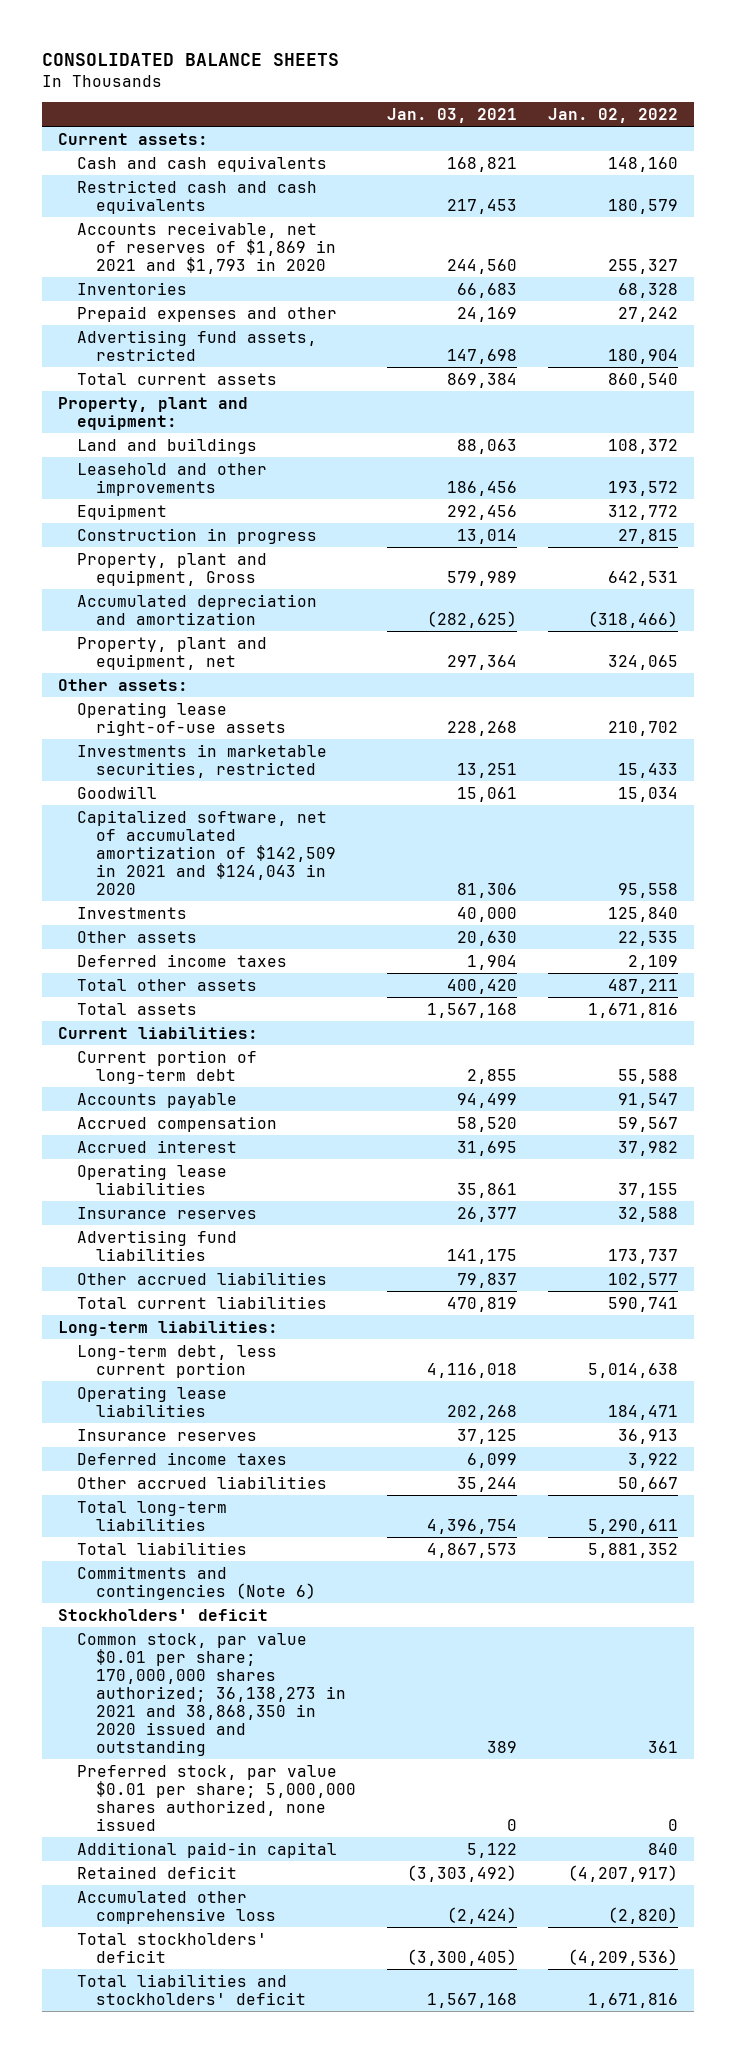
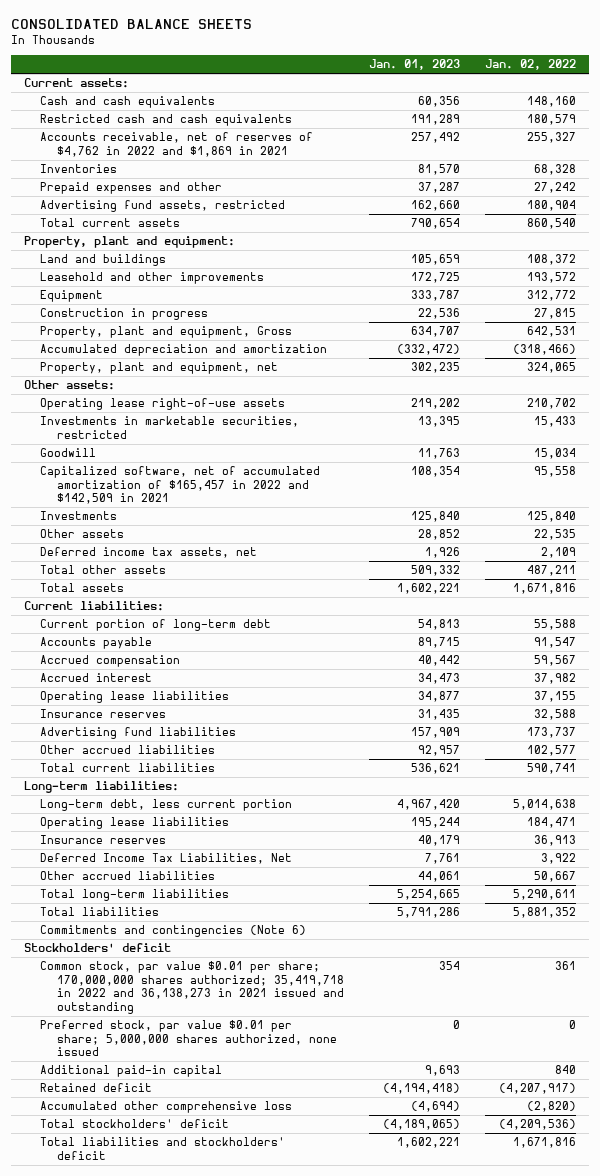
- | Jan. 03, 2021 | Jan. 02, 2022
+ | Jan. 01, 2023 | Jan. 02, 2022
- Accounts receivable, net of reserves of $1,869 in 2021 and $1,793 in 2020 | 244,560 | 255,327
+ Accounts receivable, net of reserves of $4,762 in 2022 and $1,869 in 2021 | 257,492 | 255,327
- Capitalized software, net of accumulated amortization of $142,509 in 2021 and $124,043 in 2020 | 81,306 | 95,558
+ Capitalized software, net of accumulated amortization of $165,457 in 2022 and $142,509 in 2021 | 108,354 | 95,558
- Deferred income taxes | 1,904 | 2,109
+ Deferred income tax assets, net | 1,926 | 2,109
- Deferred income taxes | 6,099 | 3,922
+ Deferred Income Tax Liabilities, Net | 7,761 | 3,922
- Common stock, par value $0.01 per share; 170,000,000 shares authorized; 36,138,273 in 2021 and 38,868,350 in 2020 issued and outstanding | 389 | 361
+ Common stock, par value $0.01 per share; 170,000,000 shares authorized; 35,419,718 in 2022 and 36,138,273 in 2021 issued and outstanding | 354 | 361

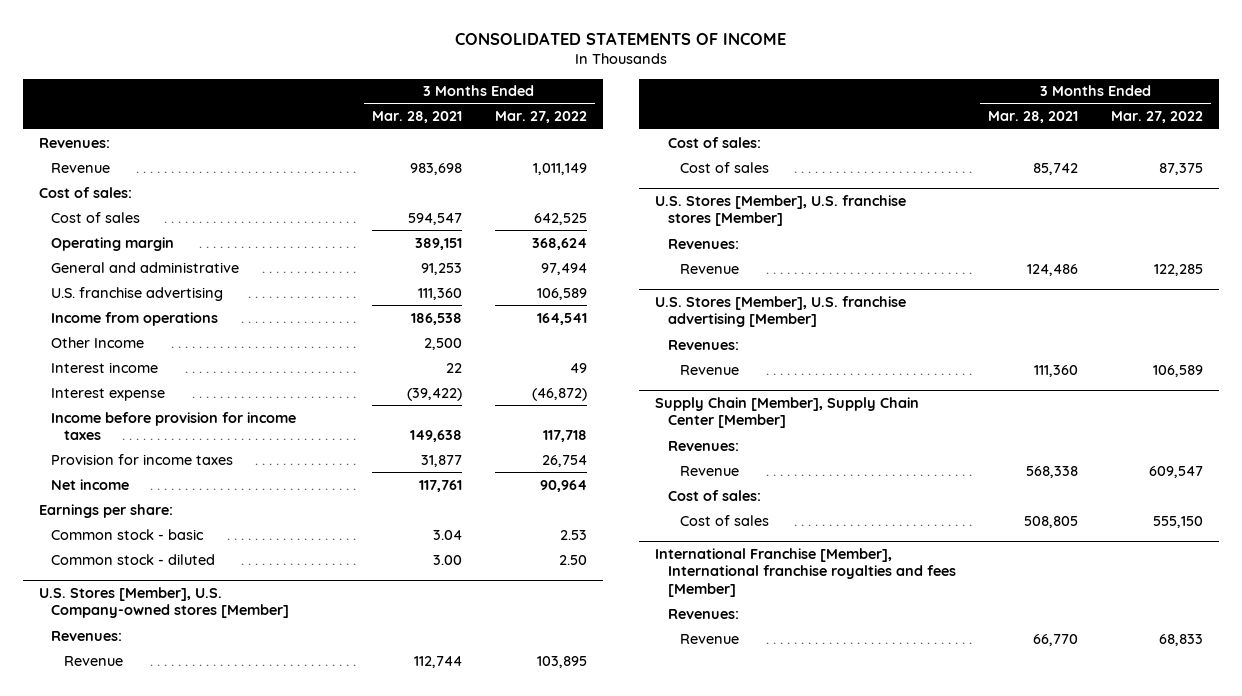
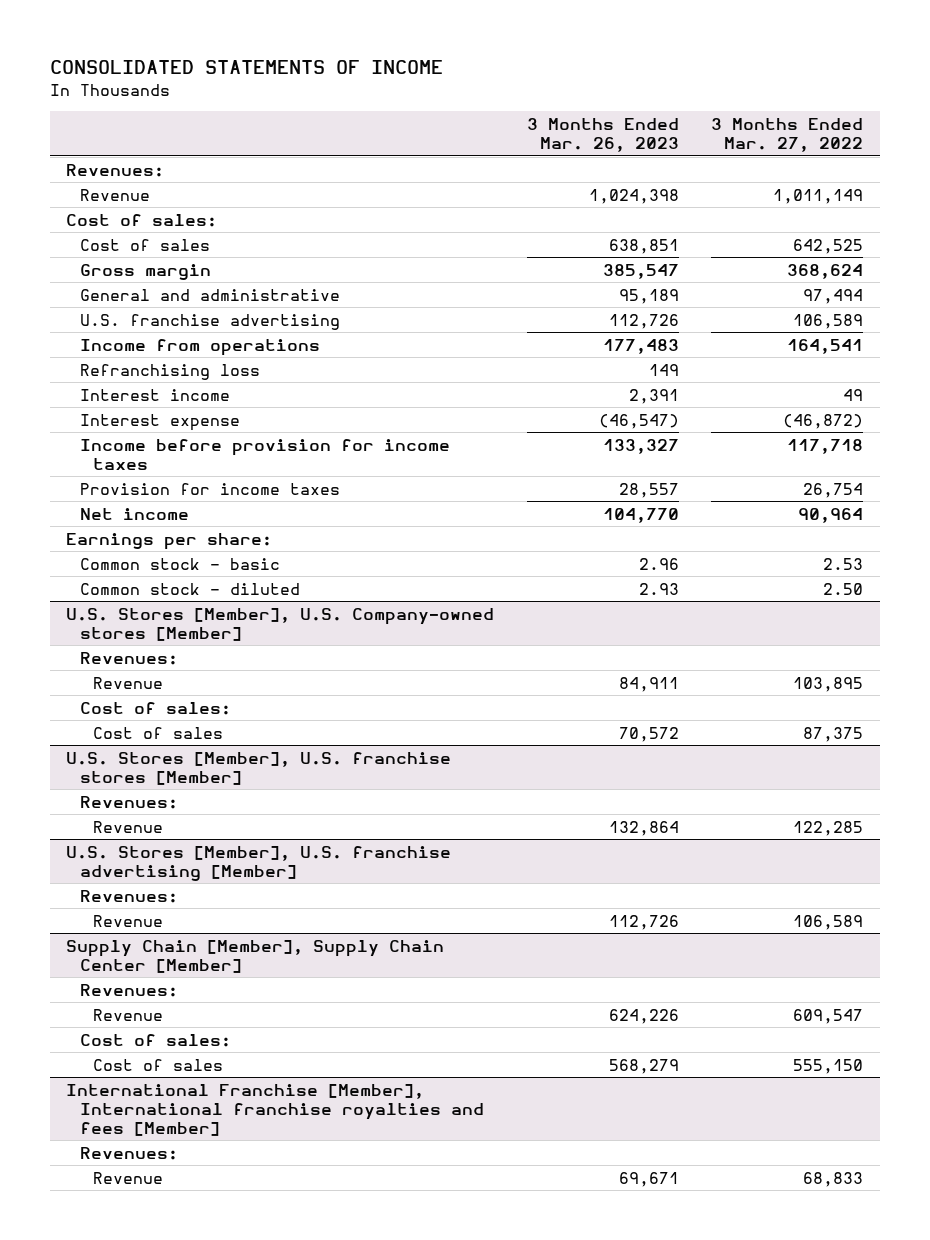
- | 3 Months Ended Mar. 28, 2021 | 3 Months Ended Mar. 27, 2022
+ | 3 Months Ended Mar. 26, 2023 | 3 Months Ended Mar. 27, 2022
- Operating margin | 389,151 | 368,624
+ Gross margin | 385,547 | 368,624
- Other Income | 2,500 |
+ Refranchising loss | 149 |

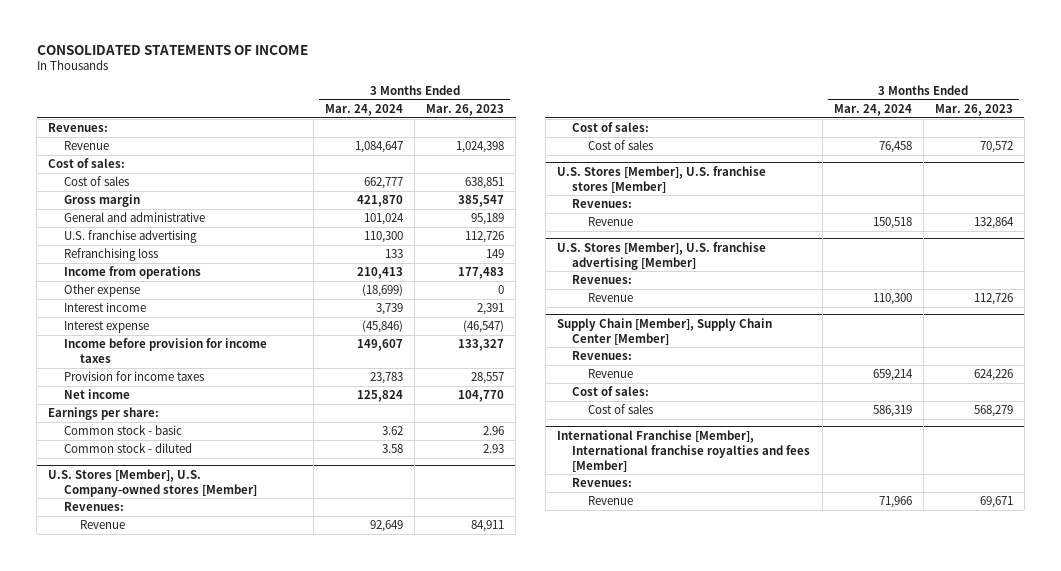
- | 3 Months Ended Mar. 26, 2023 | 3 Months Ended Mar. 27, 2022
+ | 3 Months Ended Mar. 24, 2024 | 3 Months Ended Mar. 26, 2023
moved down: Income from operations | 210,413 | 177,483
+ Other expense | (18,699) | 0

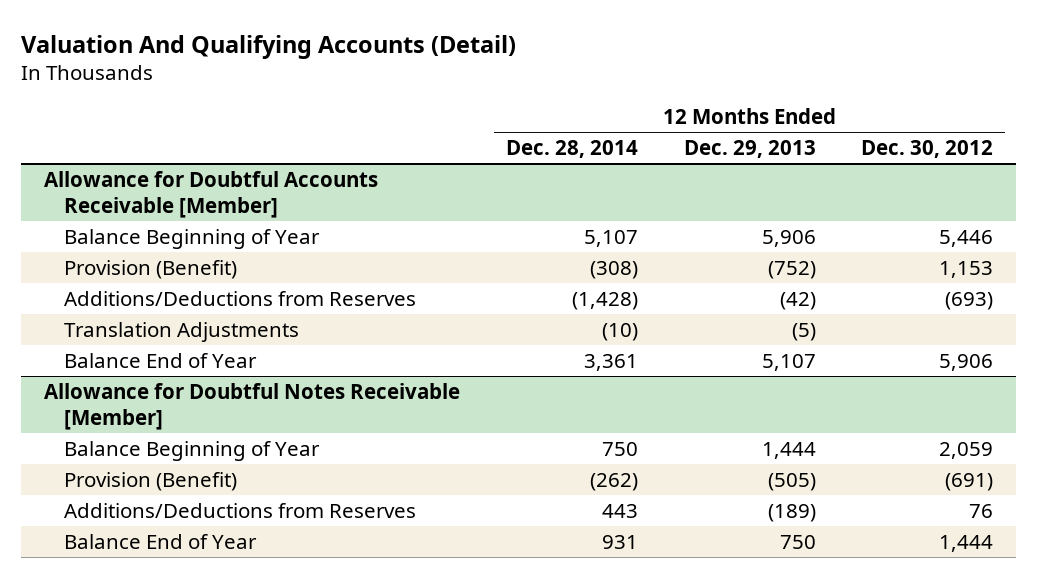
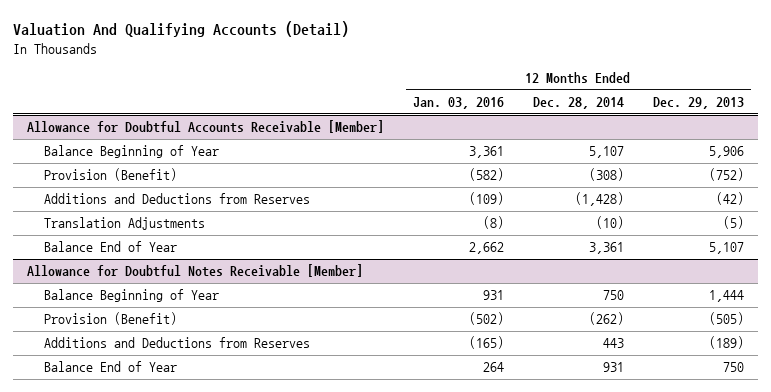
- | 12 Months Ended Dec. 28, 2014 | 12 Months Ended Dec. 29, 2013 | 12 Months Ended Dec. 30, 2012
+ | 12 Months Ended Jan. 03, 2016 | 12 Months Ended Dec. 28, 2014 | 12 Months Ended Dec. 29, 2013
@ Allowance for Doubtful Accounts Receivable [Member]
- Additions/Deductions from Reserves | (1,428) | (42) | (693)
+ Additions and Deductions from Reserves | (109) | (1,428) | (42)
@ Allowance for Doubtful Notes Receivable [Member]
- Additions/Deductions from Reserves | 443 | (189) | 76
+ Additions and Deductions from Reserves | (165) | 443 | (189)

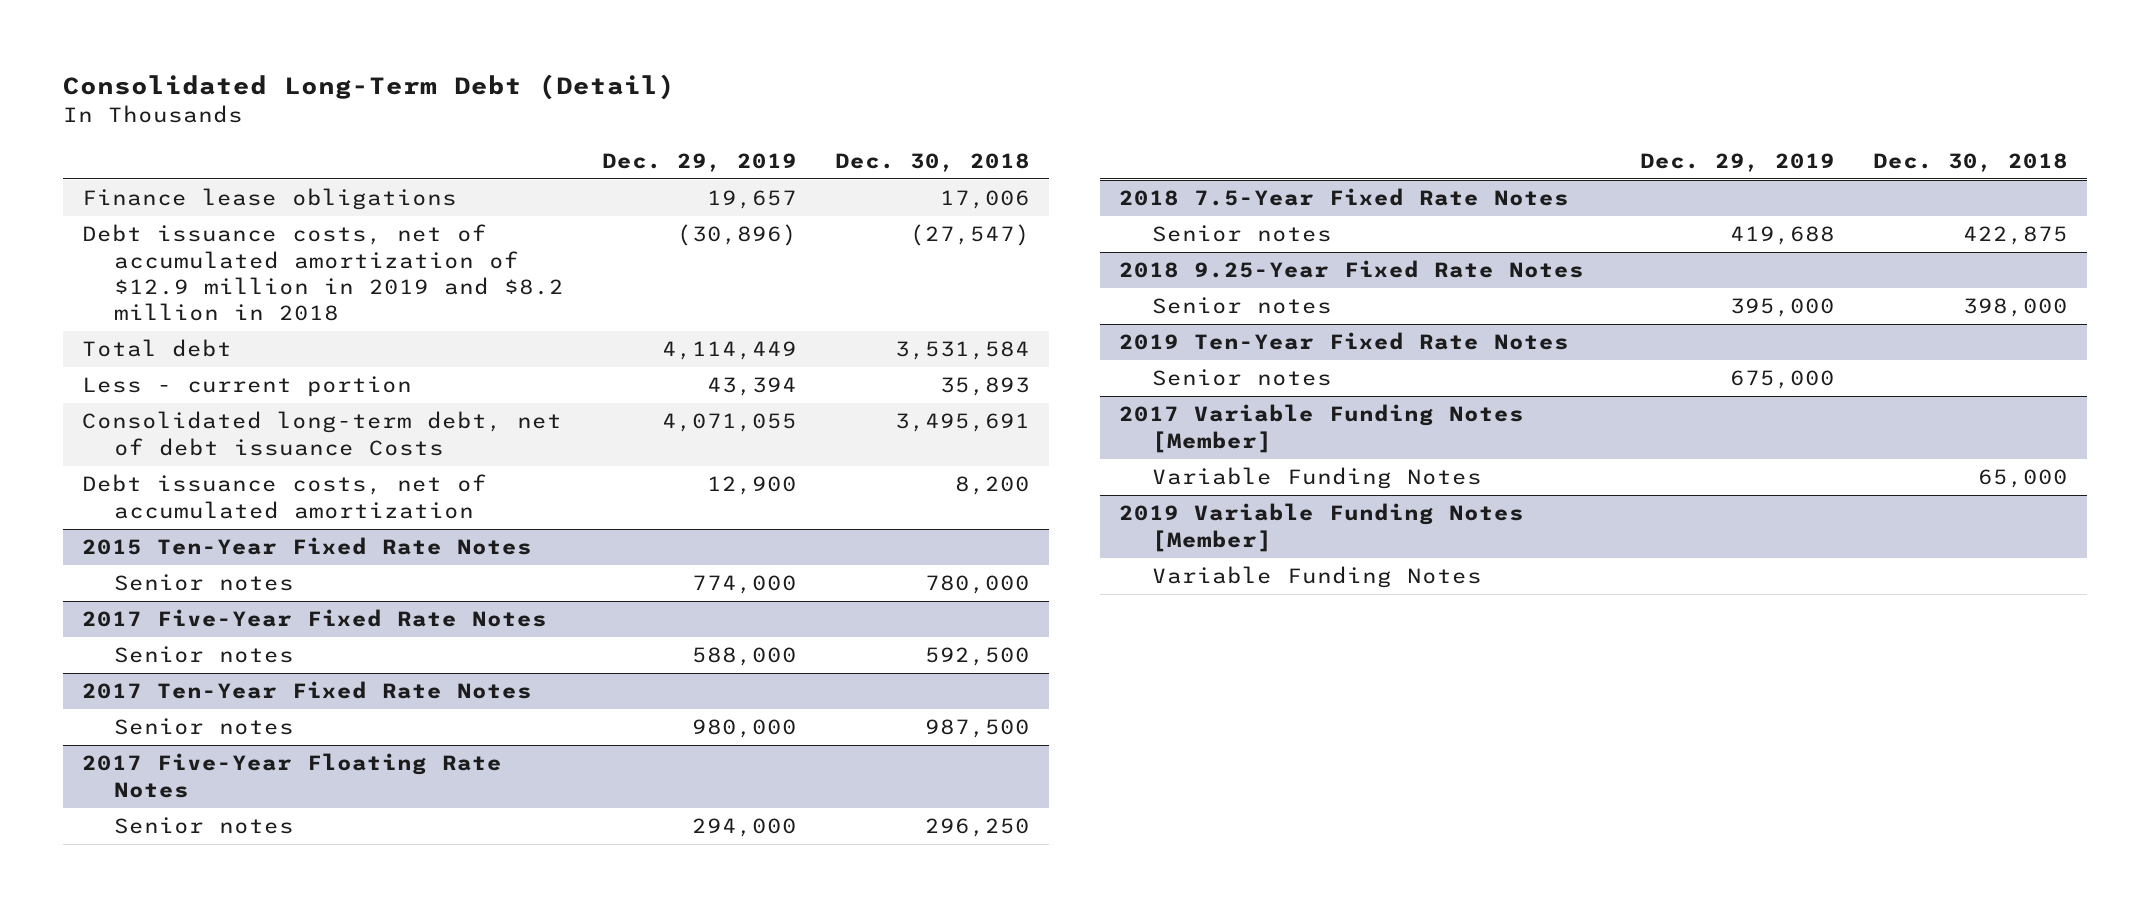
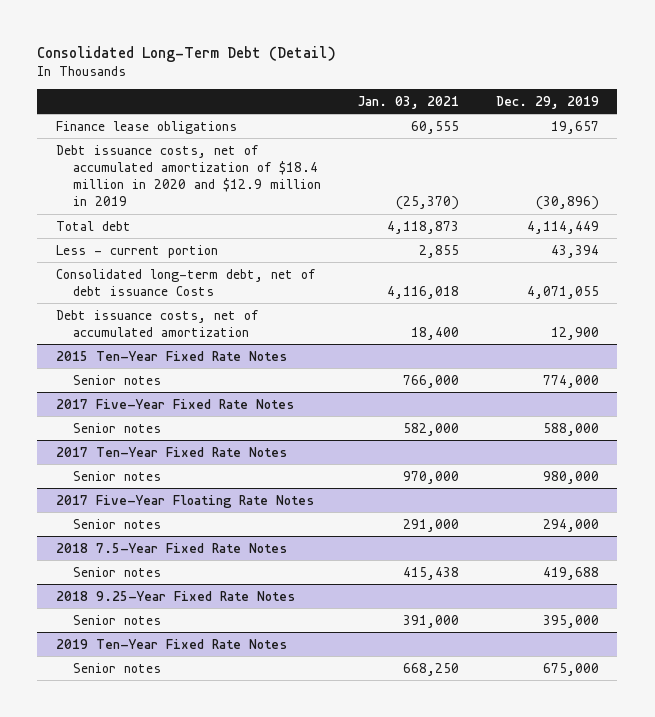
- | Dec. 29, 2019 | Dec. 30, 2018
+ | Jan. 03, 2021 | Dec. 29, 2019
- Debt issuance costs, net of accumulated amortization of $12.9 million in 2019 and $8.2 million in 2018 | (30,896) | (27,547)
+ Debt issuance costs, net of accumulated amortization of $18.4 million in 2020 and $12.9 million in 2019 | (25,370) | (30,896)
- 2017 Variable Funding Notes [Member]
- Variable Funding Notes | | 65,000
- 2019 Variable Funding Notes [Member]
- Variable Funding Notes

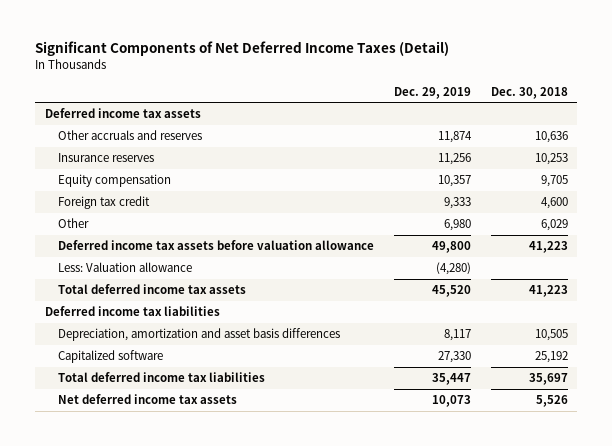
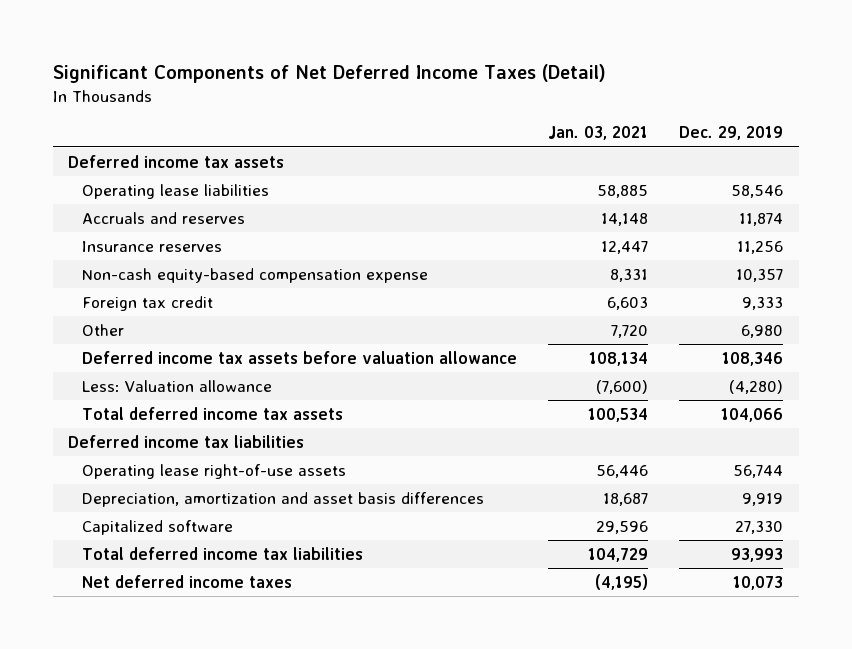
- | Dec. 29, 2019 | Dec. 30, 2018
+ | Jan. 03, 2021 | Dec. 29, 2019
- Other accruals and reserves | 11,874 | 10,636
+ Operating lease liabilities | 58,885 | 58,546
+ Accruals and reserves | 14,148 | 11,874
- Equity compensation | 10,357 | 9,705
+ Non-cash equity-based compensation expense | 8,331 | 10,357
- Deferred income tax assets before valuation allowance | 49,800 | 41,223
+ Deferred income tax assets before valuation allowance | 108,134 | 108,346
- Total deferred income tax assets | 45,520 | 41,223
+ Total deferred income tax assets | 100,534 | 104,066
- Depreciation, amortization and asset basis differences | 8,117 | 10,505
+ Operating lease right-of-use assets | 56,446 | 56,744
+ Depreciation, amortization and asset basis differences | 18,687 | 9,919
- Total deferred income tax liabilities | 35,447 | 35,697
- Net deferred income tax assets | 10,073 | 5,526
+ Total deferred income tax liabilities | 104,729 | 93,993
+ Net deferred income taxes | (4,195) | 10,073

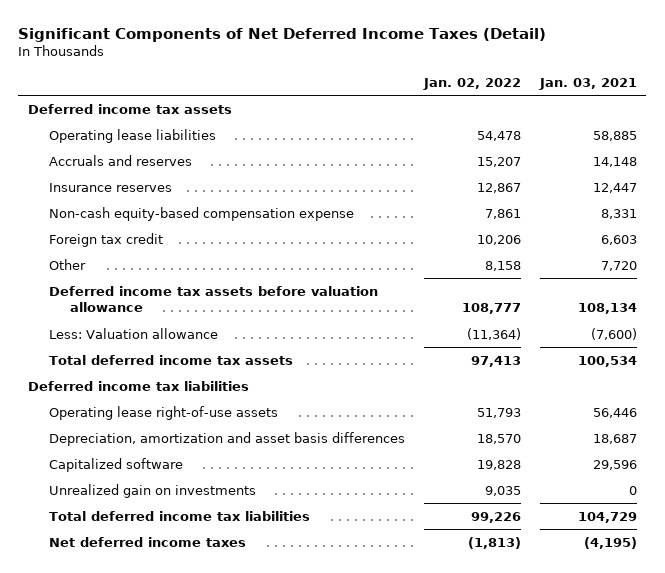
- | Jan. 03, 2021 | Dec. 29, 2019
+ | Jan. 02, 2022 | Jan. 03, 2021
+ Unrealized gain on investments | 9,035 | 0

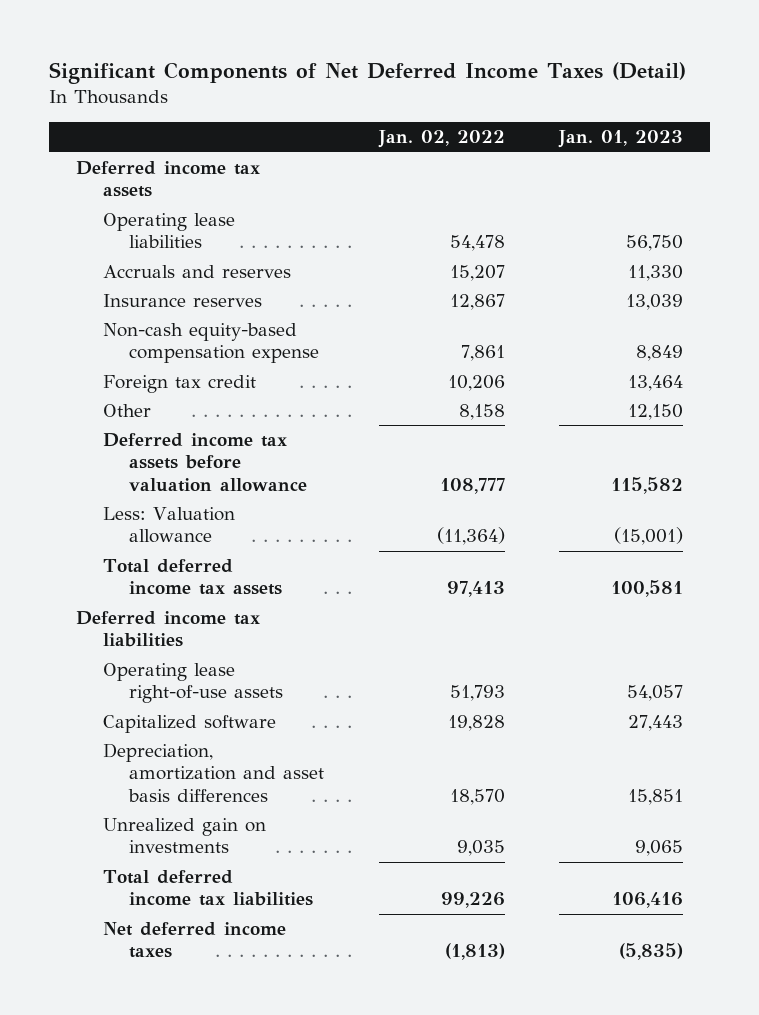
- | Jan. 02, 2022 | Jan. 03, 2021
+ | Jan. 02, 2022 | Jan. 01, 2023
moved down: Depreciation, amortization and asset basis differences | 18,570 | 15,851

